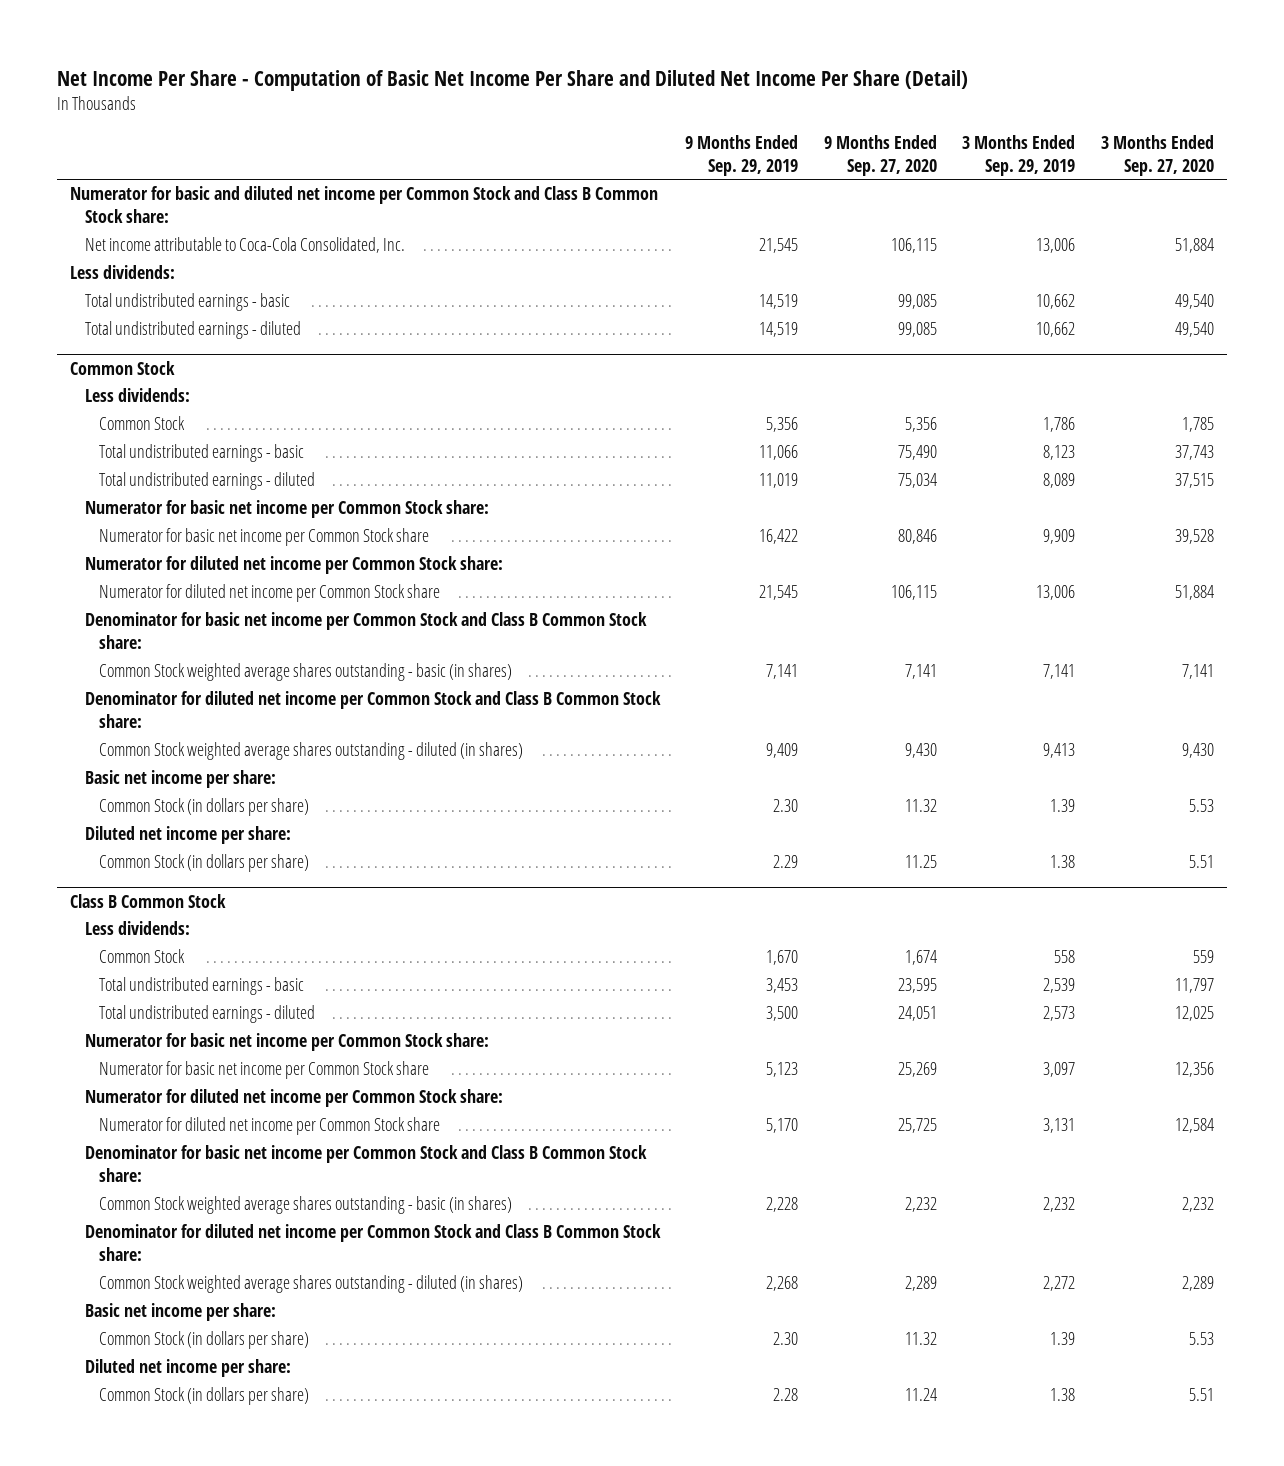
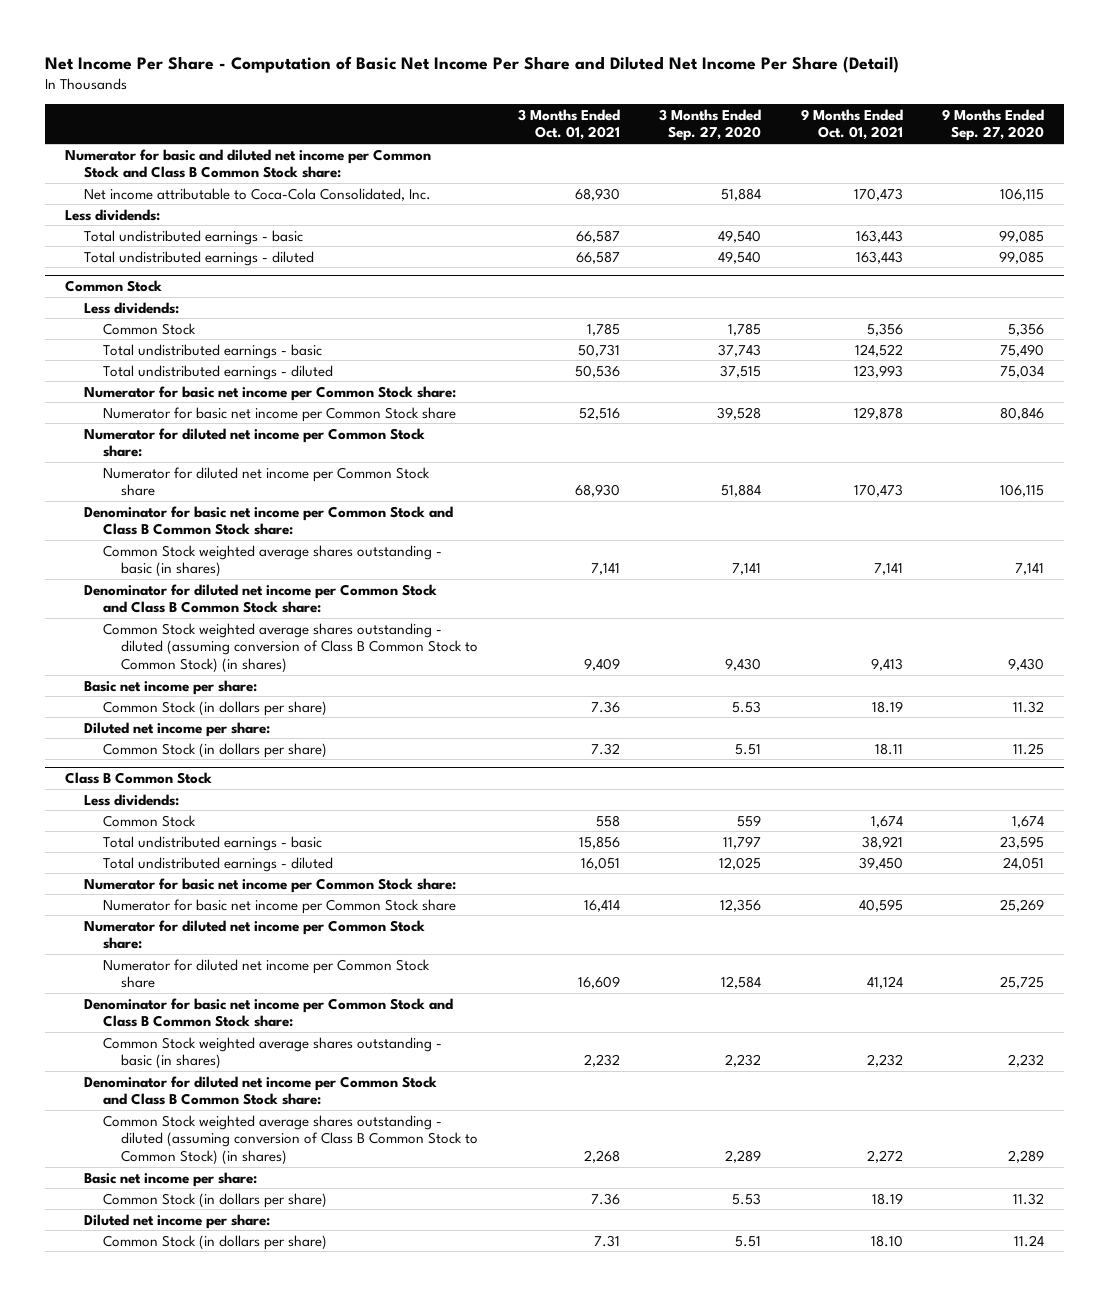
- | 9 Months Ended Sep. 29, 2019 | 9 Months Ended Sep. 27, 2020 | 3 Months Ended Sep. 29, 2019 | 3 Months Ended Sep. 27, 2020
+ | 3 Months Ended Oct. 01, 2021 | 3 Months Ended Sep. 27, 2020 | 9 Months Ended Oct. 01, 2021 | 9 Months Ended Sep. 27, 2020
@ Common Stock
- Common Stock weighted average shares outstanding - diluted (in shares) | 9,409 | 9,430 | 9,413 | 9,430
+ Common Stock weighted average shares outstanding - diluted (assuming conversion of Class B Common Stock to Common Stock) (in shares) | 9,409 | 9,430 | 9,413 | 9,430
@ Class B Common Stock
- Common Stock weighted average shares outstanding - diluted (in shares) | 2,268 | 2,289 | 2,272 | 2,289
+ Common Stock weighted average shares outstanding - diluted (assuming conversion of Class B Common Stock to Common Stock) (in shares) | 2,268 | 2,289 | 2,272 | 2,289

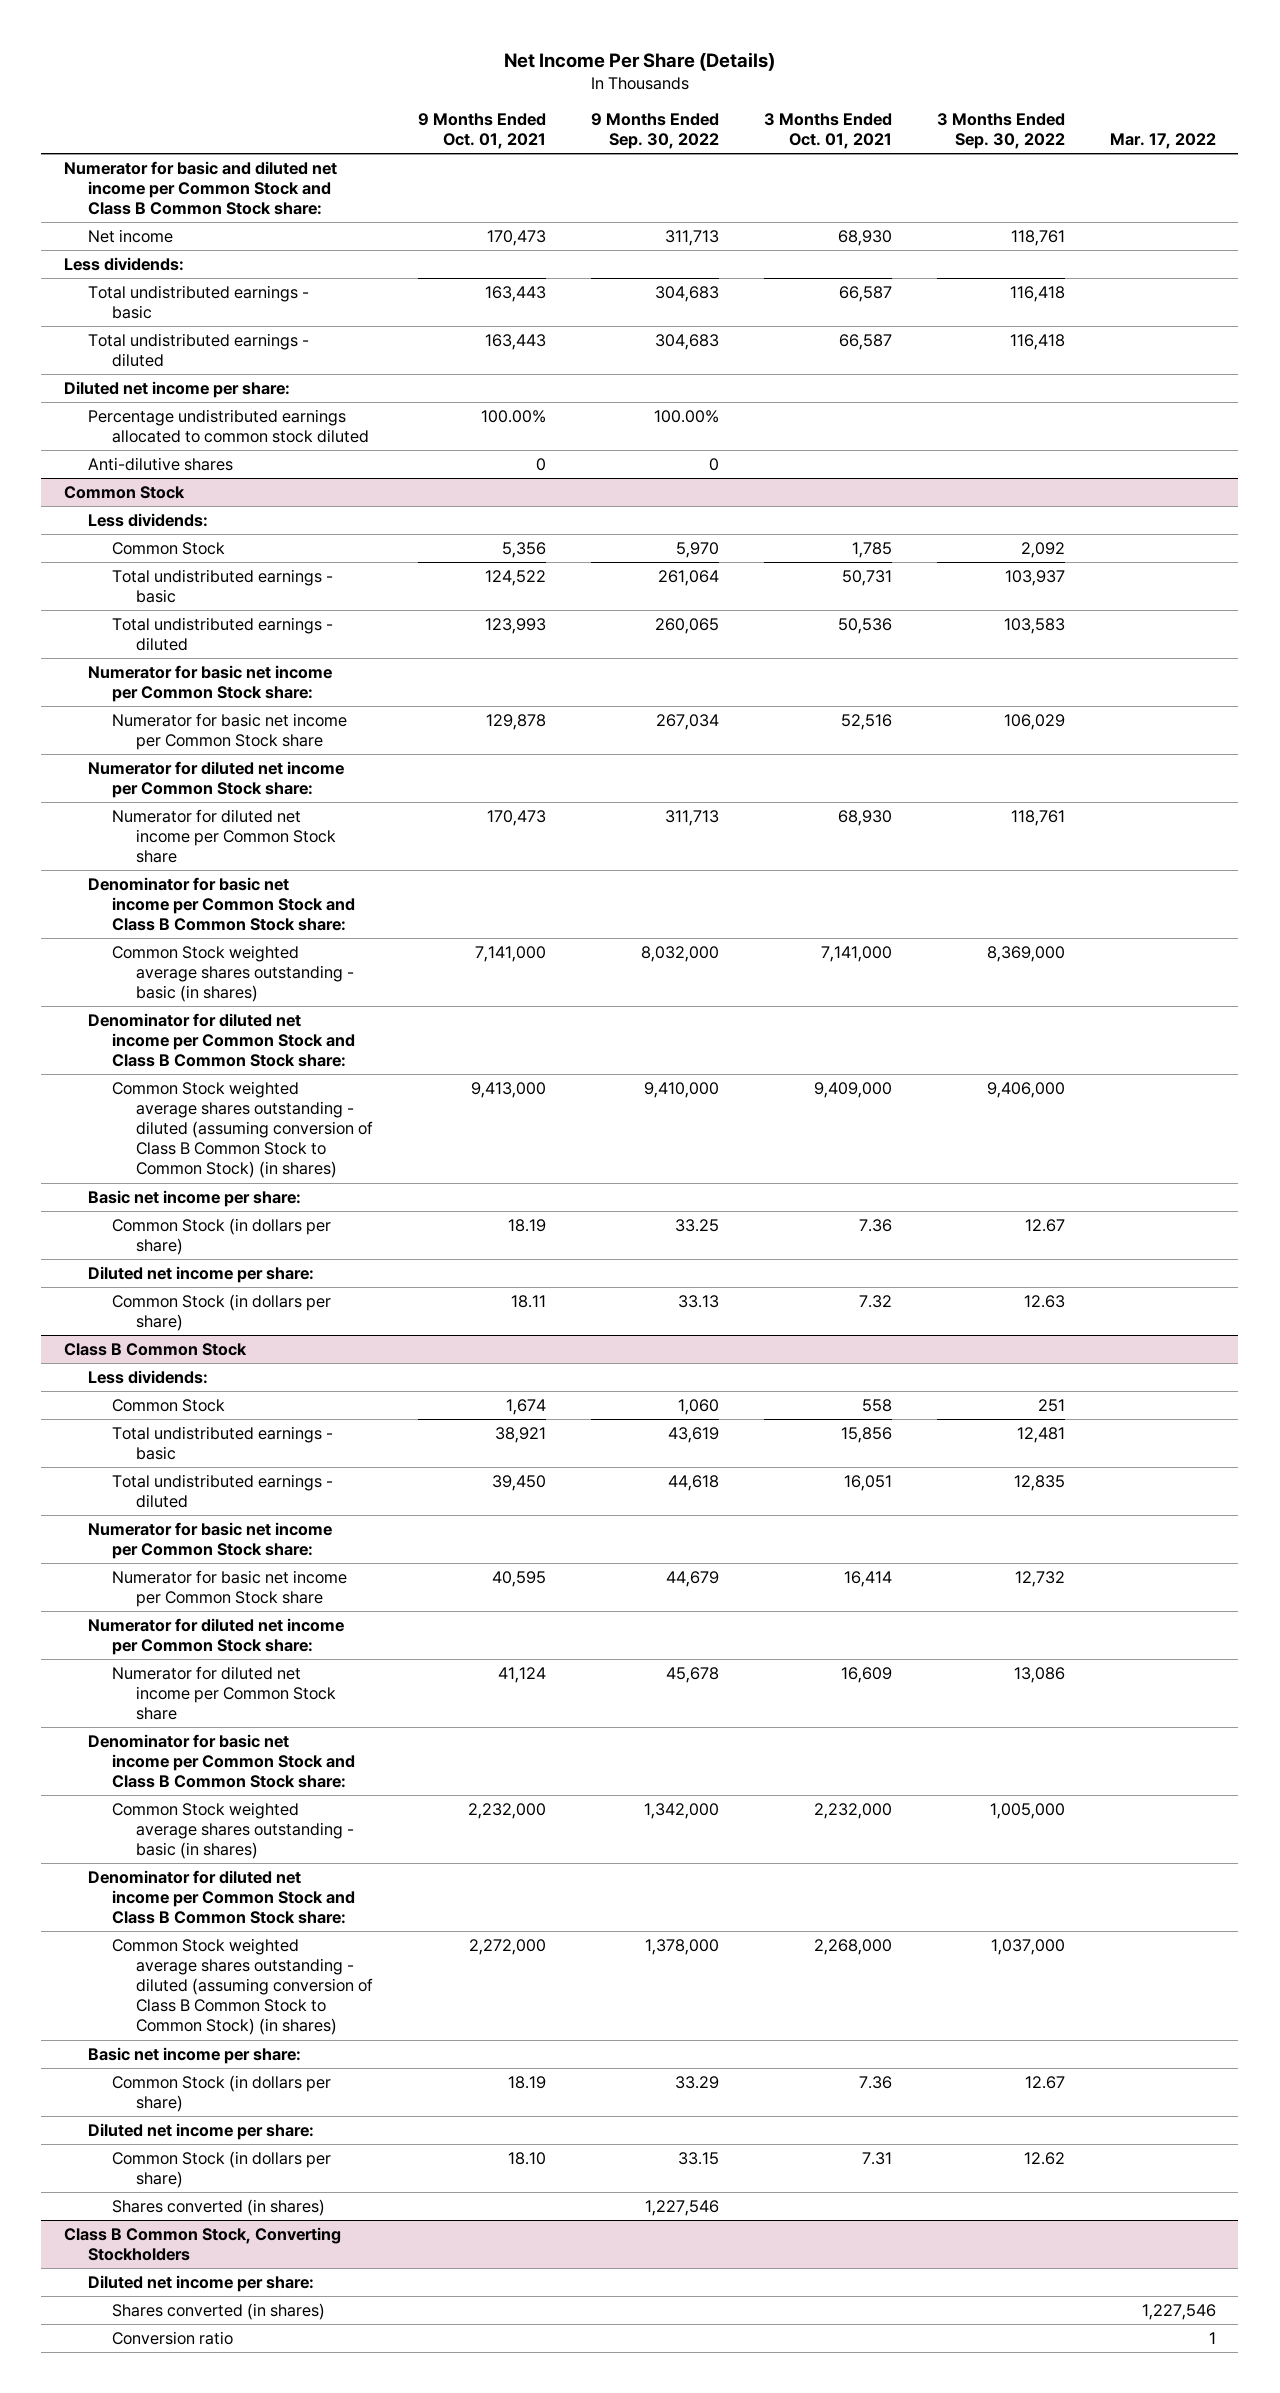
- Net Income Per Share - Computation of Basic Net Income Per Share and Diluted Net Income Per Share (Detail)
+ Net Income Per Share (Details)
- | 3 Months Ended Oct. 01, 2021 | 3 Months Ended Sep. 27, 2020 | 9 Months Ended Oct. 01, 2021 | 9 Months Ended Sep. 27, 2020
+ | 9 Months Ended Oct. 01, 2021 | 9 Months Ended Sep. 30, 2022 | 3 Months Ended Oct. 01, 2021 | 3 Months Ended Sep. 30, 2022 | Mar. 17, 2022
- Net income attributable to Coca-Cola Consolidated, Inc. | 68,930 | 51,884 | 170,473 | 106,115
+ Net income | 170,473 | 311,713 | 68,930 | 118,761 |
+ Diluted net income per share:
+ Percentage undistributed earnings allocated to common stock diluted | 100.00% | 100.00% | | |
+ Anti-dilutive shares | 0 | 0 | | |
@ Common Stock
- Common Stock weighted average shares outstanding - basic (in shares) | 7,141 | 7,141 | 7,141 | 7,141
+ Common Stock weighted average shares outstanding - basic (in shares) | 7,141,000 | 8,032,000 | 7,141,000 | 8,369,000 |
- Common Stock weighted average shares outstanding - diluted (assuming conversion of Class B Common Stock to Common Stock) (in shares) | 9,409 | 9,430 | 9,413 | 9,430
+ Common Stock weighted average shares outstanding - diluted (assuming conversion of Class B Common Stock to Common Stock) (in shares) | 9,413,000 | 9,410,000 | 9,409,000 | 9,406,000 |
@ Class B Common Stock
- Common Stock weighted average shares outstanding - basic (in shares) | 2,232 | 2,232 | 2,232 | 2,232
+ Common Stock weighted average shares outstanding - basic (in shares) | 2,232,000 | 1,342,000 | 2,232,000 | 1,005,000 |
- Common Stock weighted average shares outstanding - diluted (assuming conversion of Class B Common Stock to Common Stock) (in shares) | 2,268 | 2,289 | 2,272 | 2,289
+ Common Stock weighted average shares outstanding - diluted (assuming conversion of Class B Common Stock to Common Stock) (in shares) | 2,272,000 | 1,378,000 | 2,268,000 | 1,037,000 |
+ Shares converted (in shares) | | 1,227,546 | | |
+ Class B Common Stock, Converting Stockholders
+ Diluted net income per share:
+ Shares converted (in shares) | | | | | 1,227,546
+ Conversion ratio | | | | | 1

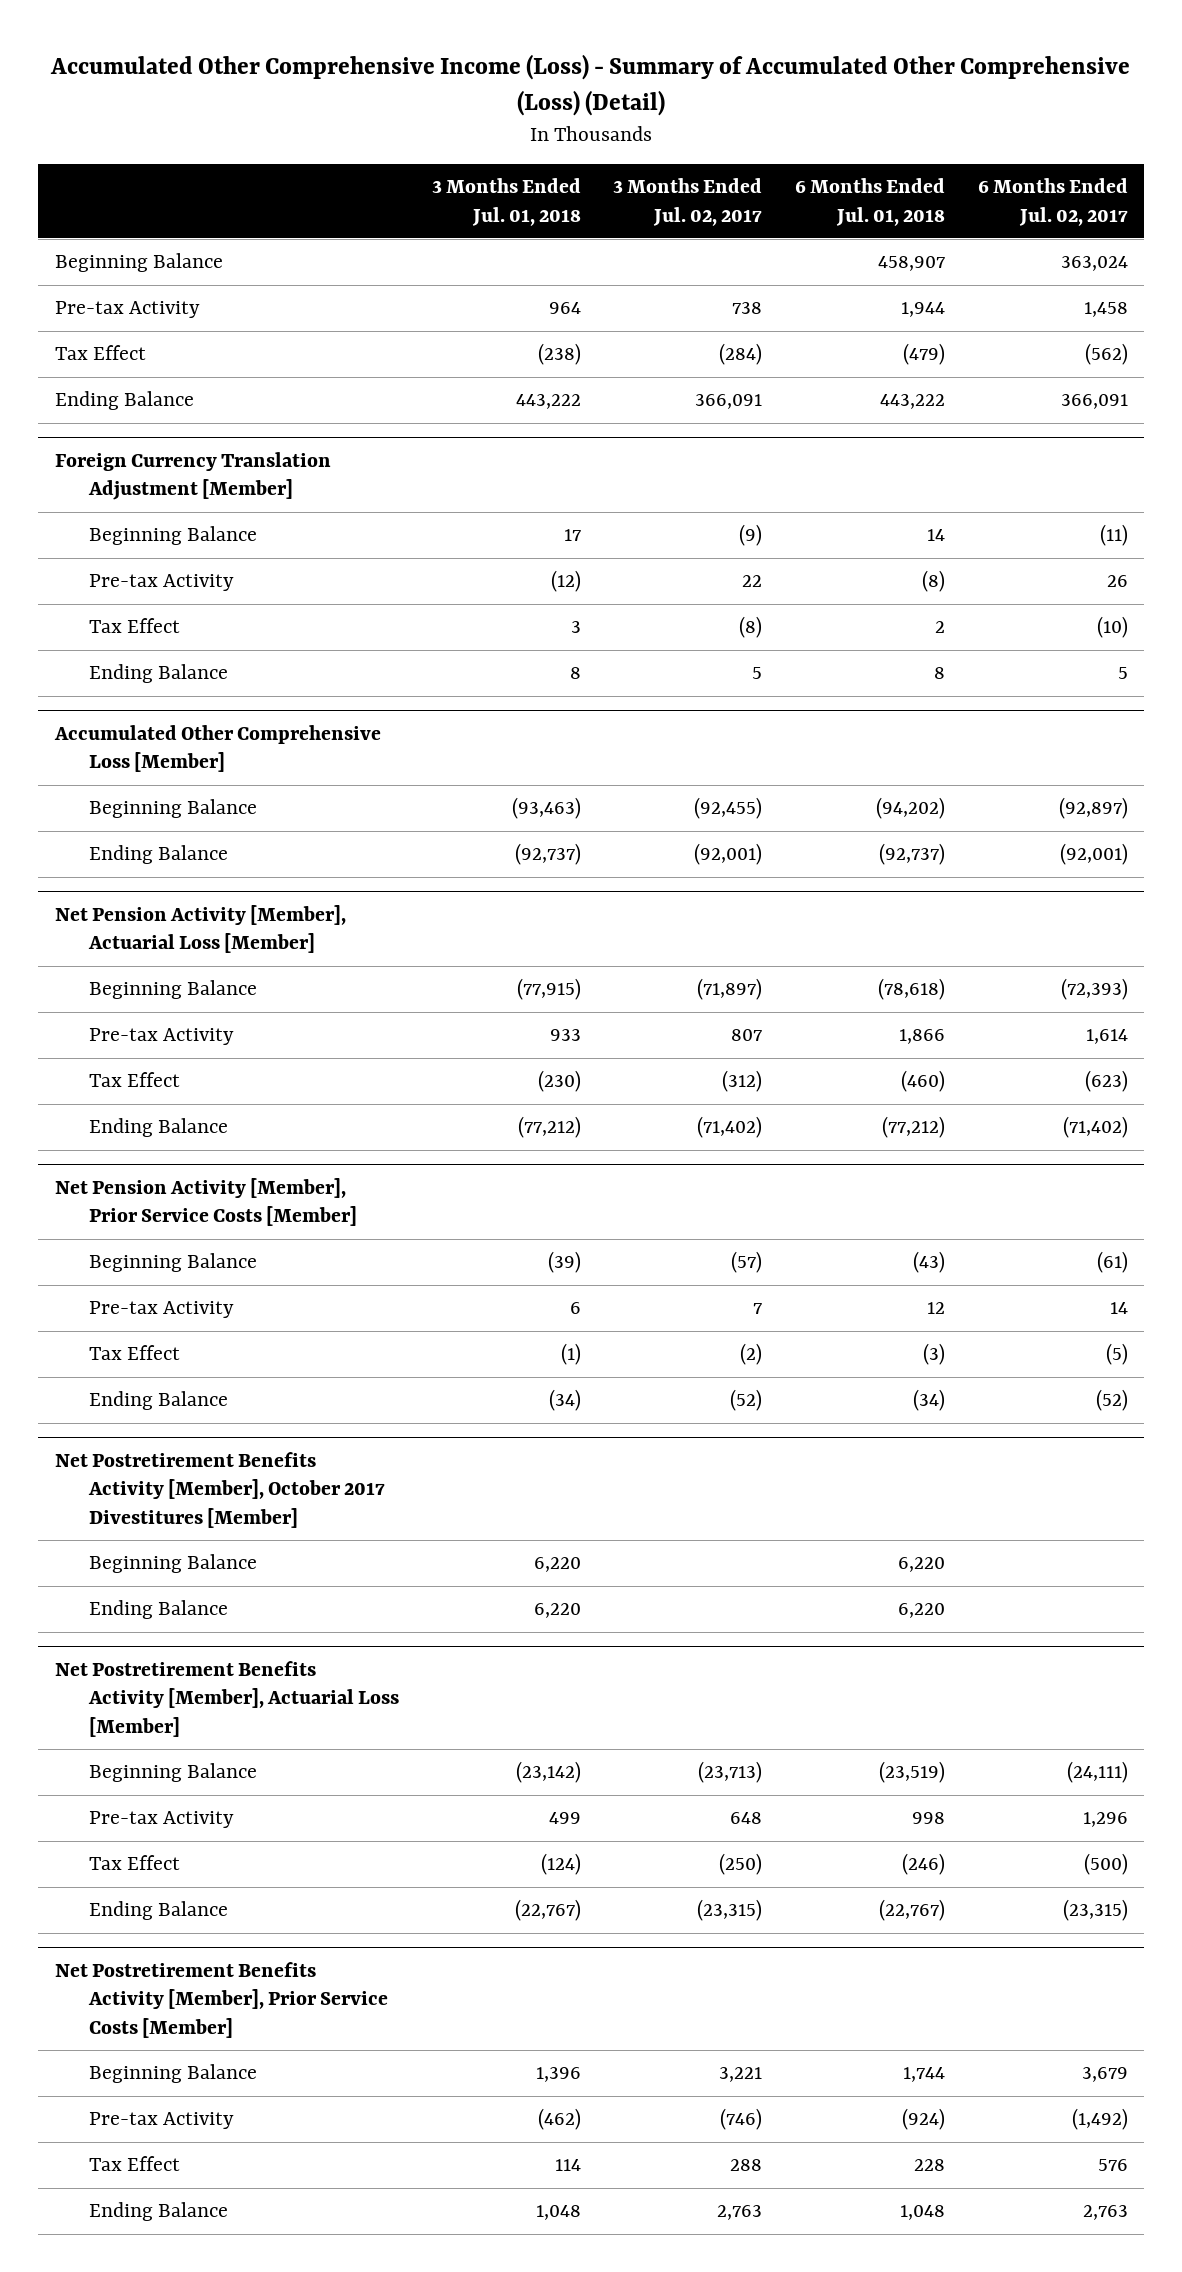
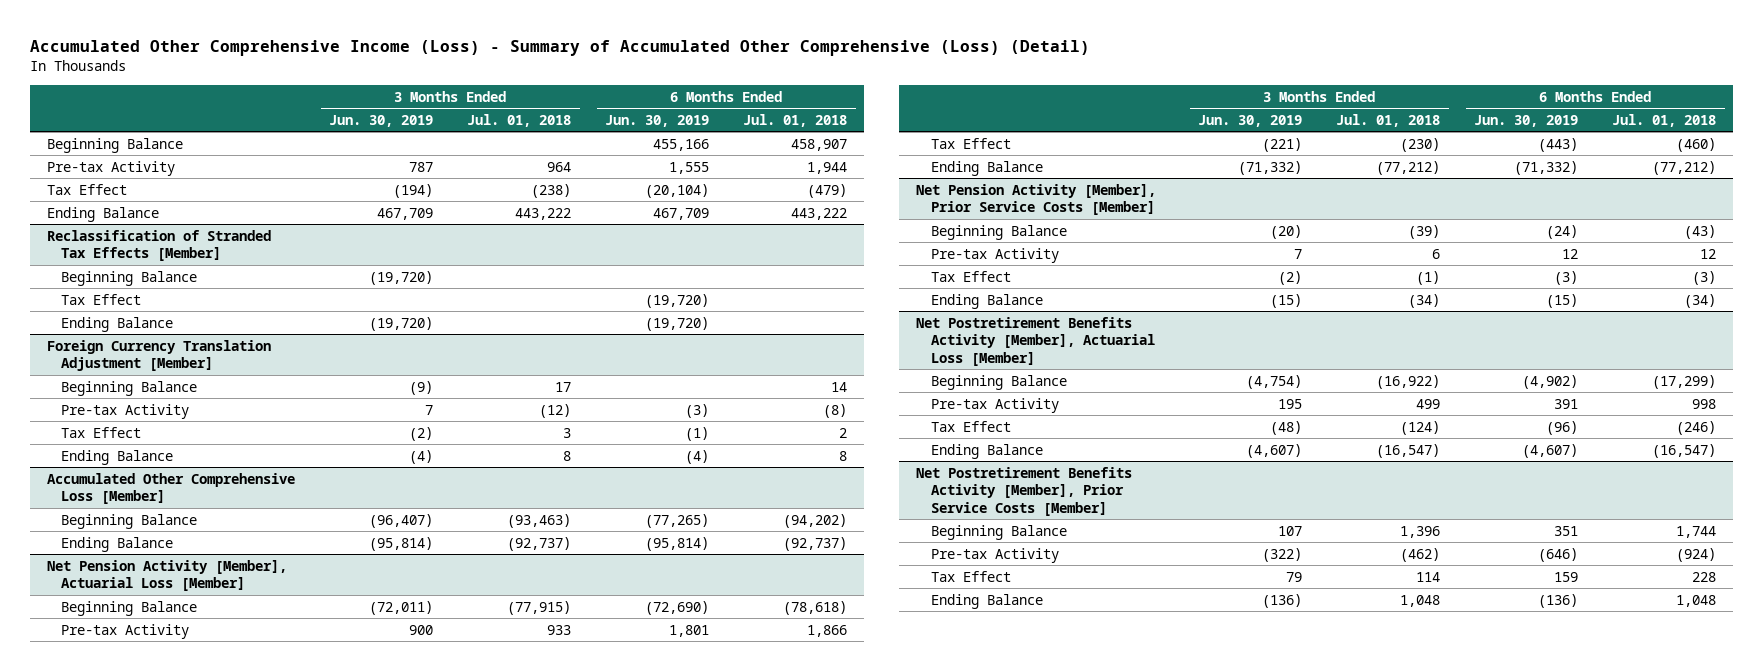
- | 3 Months Ended Jul. 01, 2018 | 3 Months Ended Jul. 02, 2017 | 6 Months Ended Jul. 01, 2018 | 6 Months Ended Jul. 02, 2017
+ | 3 Months Ended Jun. 30, 2019 | 3 Months Ended Jul. 01, 2018 | 6 Months Ended Jun. 30, 2019 | 6 Months Ended Jul. 01, 2018
+ Reclassification of Stranded Tax Effects [Member]
+ Beginning Balance | (19,720) | | |
+ Tax Effect | | | (19,720) |
+ Ending Balance | (19,720) | | (19,720) |
- Net Postretirement Benefits Activity [Member], October 2017 Divestitures [Member]
- Beginning Balance | 6,220 | | 6,220 |
- Ending Balance | 6,220 | | 6,220 |
@ Net Postretirement Benefits Activity [Member], Actuarial Loss [Member]
- Beginning Balance | (23,142) | (23,713) | (23,519) | (24,111)
+ Beginning Balance | (4,754) | (16,922) | (4,902) | (17,299)
- Ending Balance | (22,767) | (23,315) | (22,767) | (23,315)
+ Ending Balance | (4,607) | (16,547) | (4,607) | (16,547)

